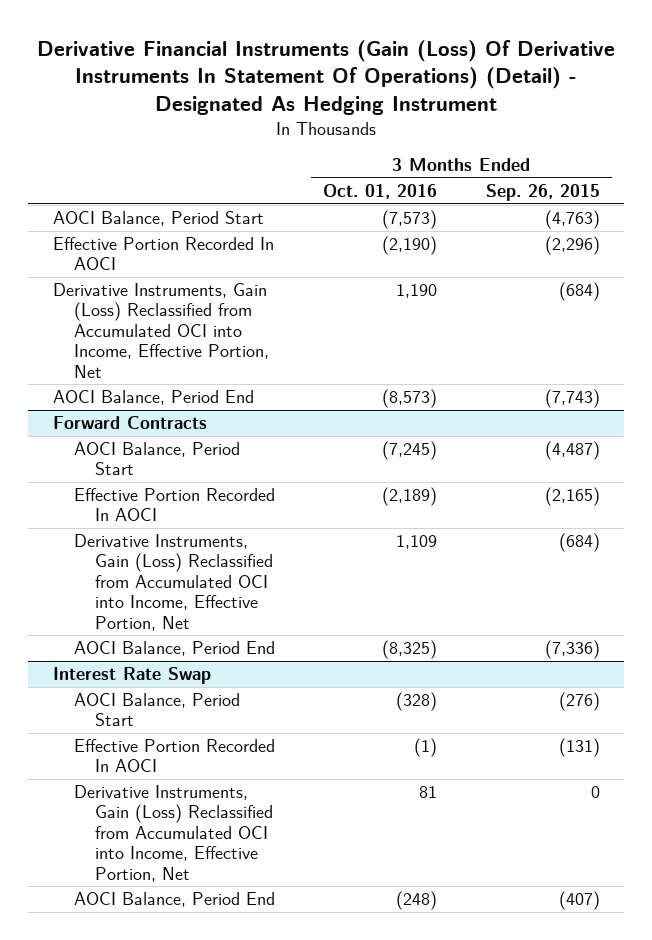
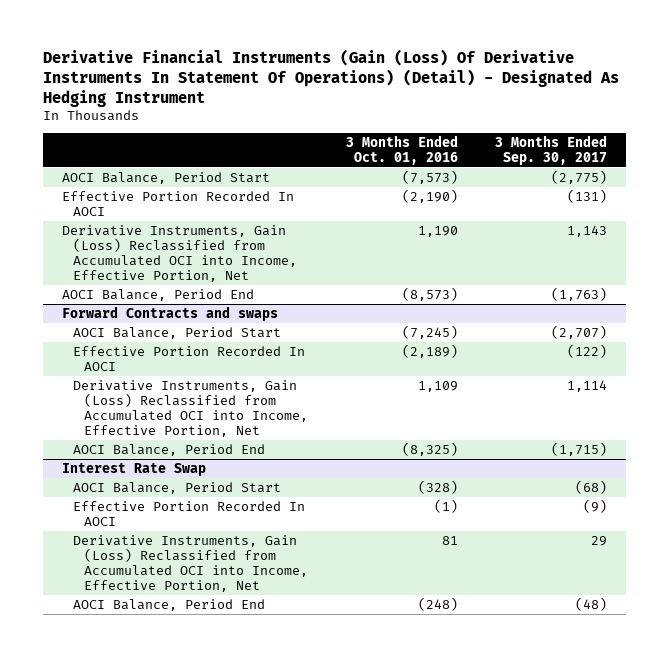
- | 3 Months Ended Oct. 01, 2016 | 3 Months Ended Sep. 26, 2015
+ | 3 Months Ended Oct. 01, 2016 | 3 Months Ended Sep. 30, 2017
- Forward Contracts
+ Forward Contracts and swaps

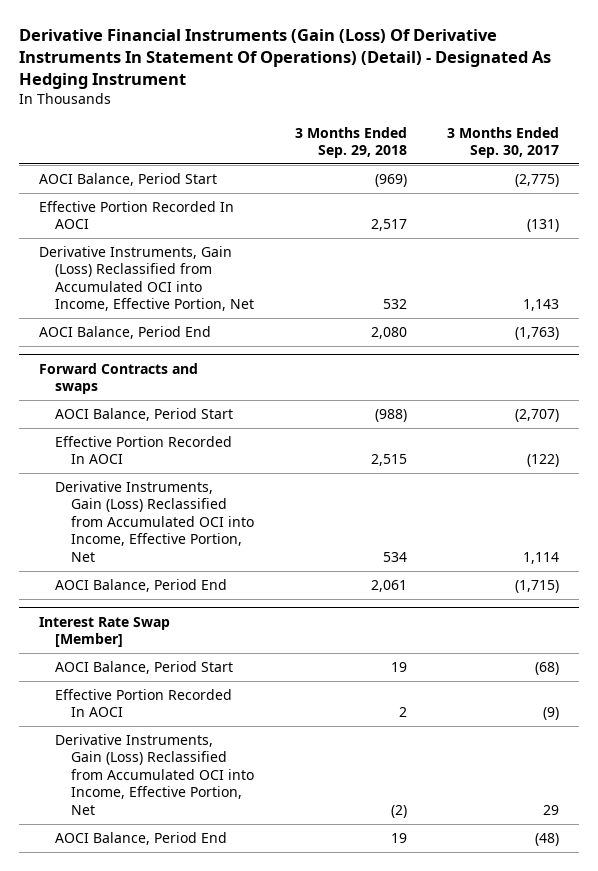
- | 3 Months Ended Oct. 01, 2016 | 3 Months Ended Sep. 30, 2017
+ | 3 Months Ended Sep. 29, 2018 | 3 Months Ended Sep. 30, 2017
- Interest Rate Swap
+ Interest Rate Swap [Member]

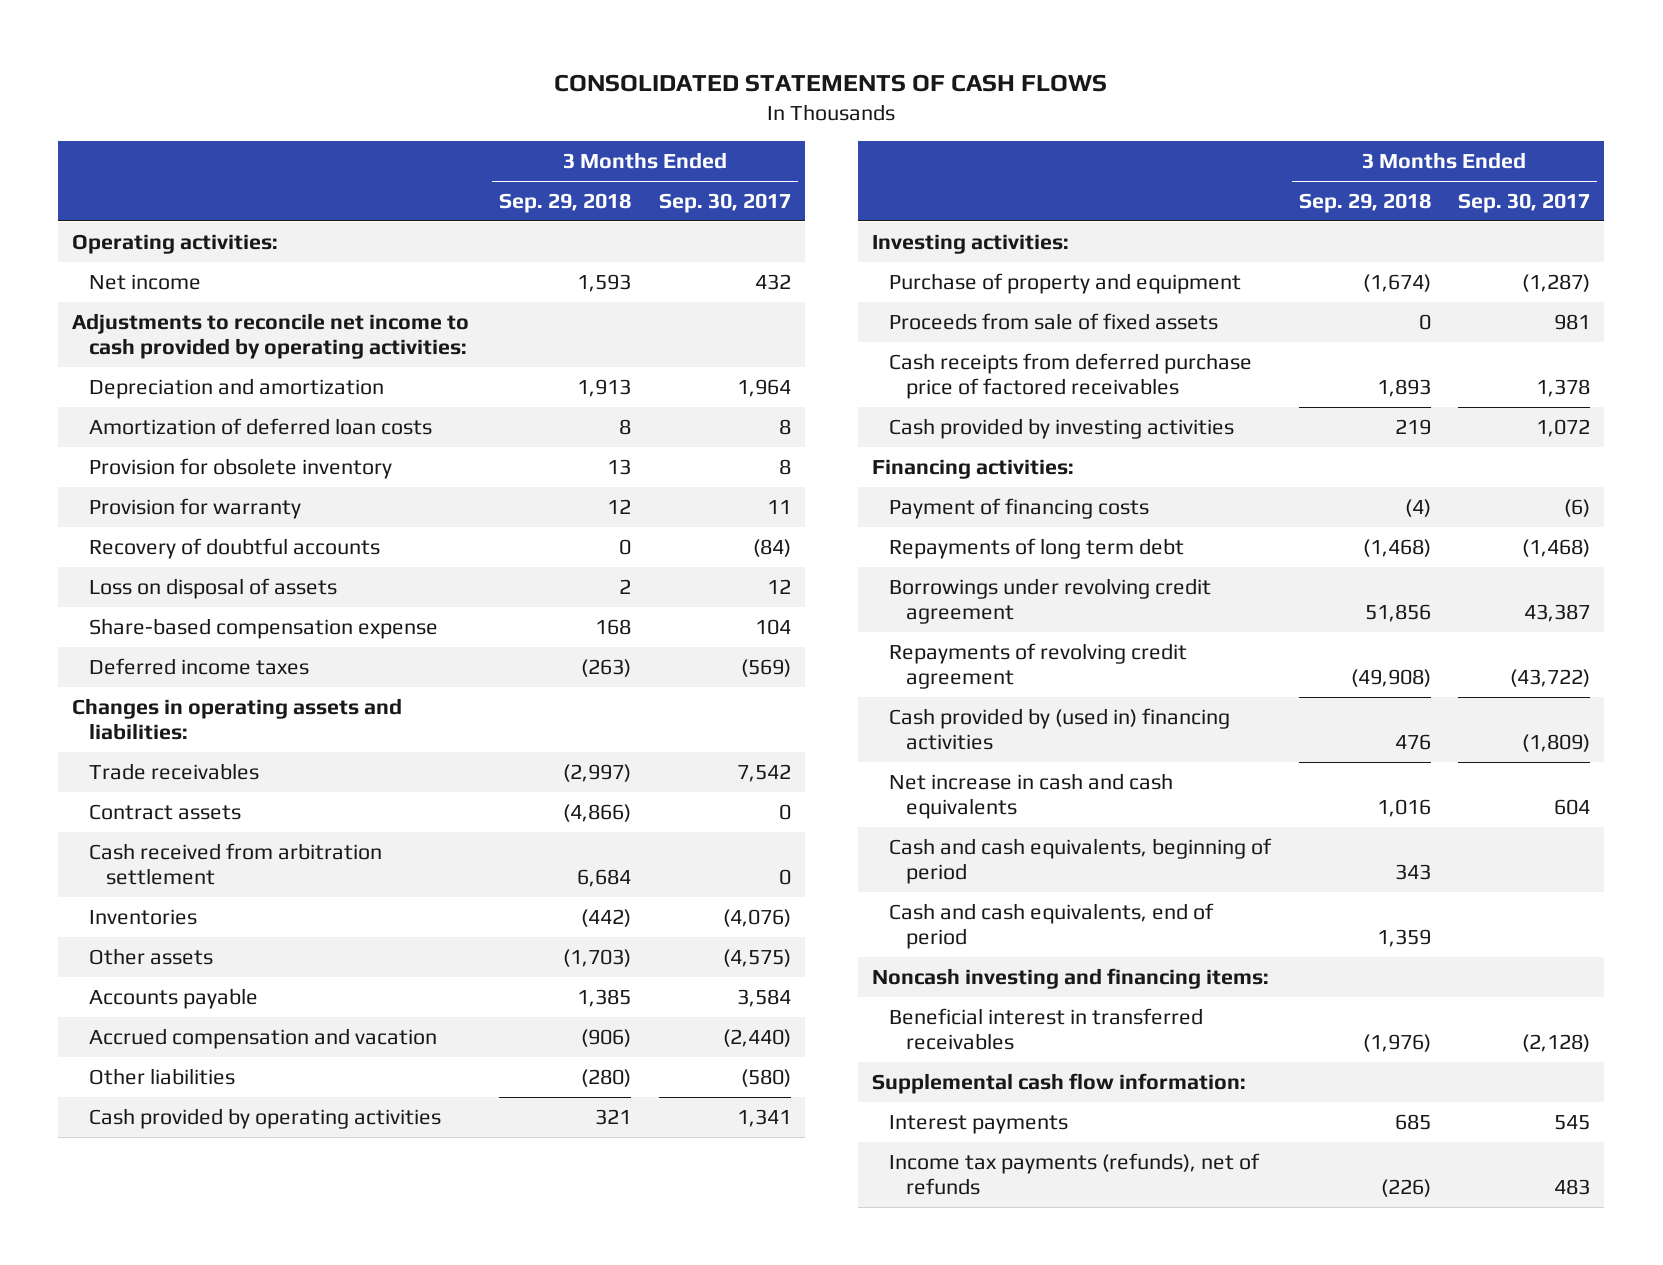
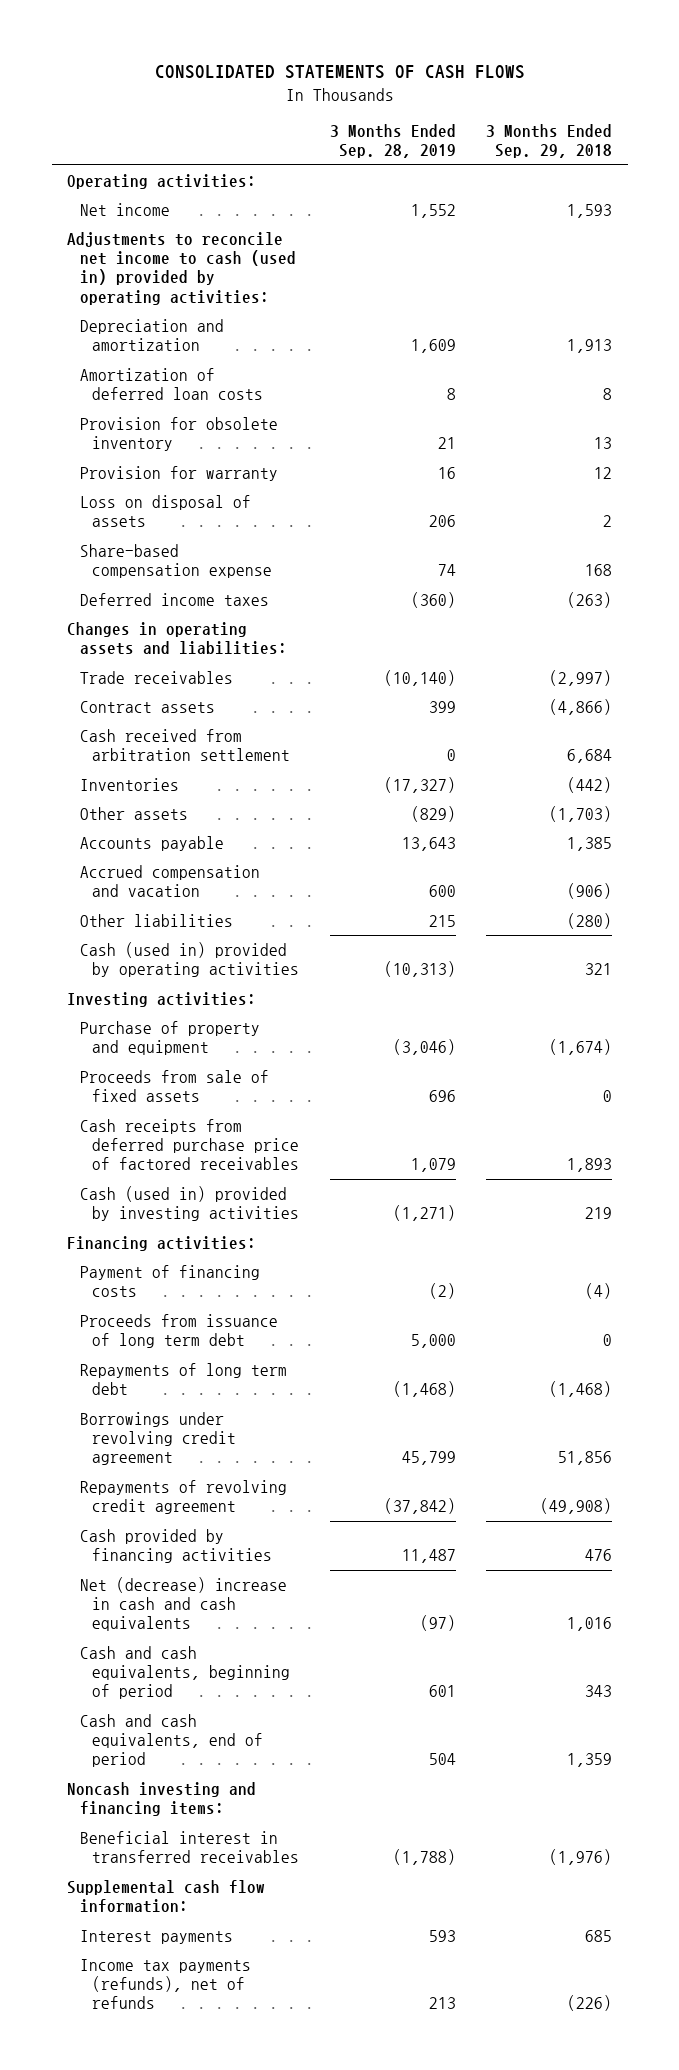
- | 3 Months Ended Sep. 29, 2018 | 3 Months Ended Sep. 30, 2017
+ | 3 Months Ended Sep. 28, 2019 | 3 Months Ended Sep. 29, 2018
- Adjustments to reconcile net income to cash provided by operating activities:
+ Adjustments to reconcile net income to cash (used in) provided by operating activities:
- Recovery of doubtful accounts | 0 | (84)
- Cash provided by operating activities | 321 | 1,341
+ Cash (used in) provided by operating activities | (10,313) | 321
- Cash provided by investing activities | 219 | 1,072
+ Cash (used in) provided by investing activities | (1,271) | 219
+ Proceeds from issuance of long term debt | 5,000 | 0
- Cash provided by (used in) financing activities | 476 | (1,809)
- Net increase in cash and cash equivalents | 1,016 | 604
+ Cash provided by financing activities | 11,487 | 476
+ Net (decrease) increase in cash and cash equivalents | (97) | 1,016

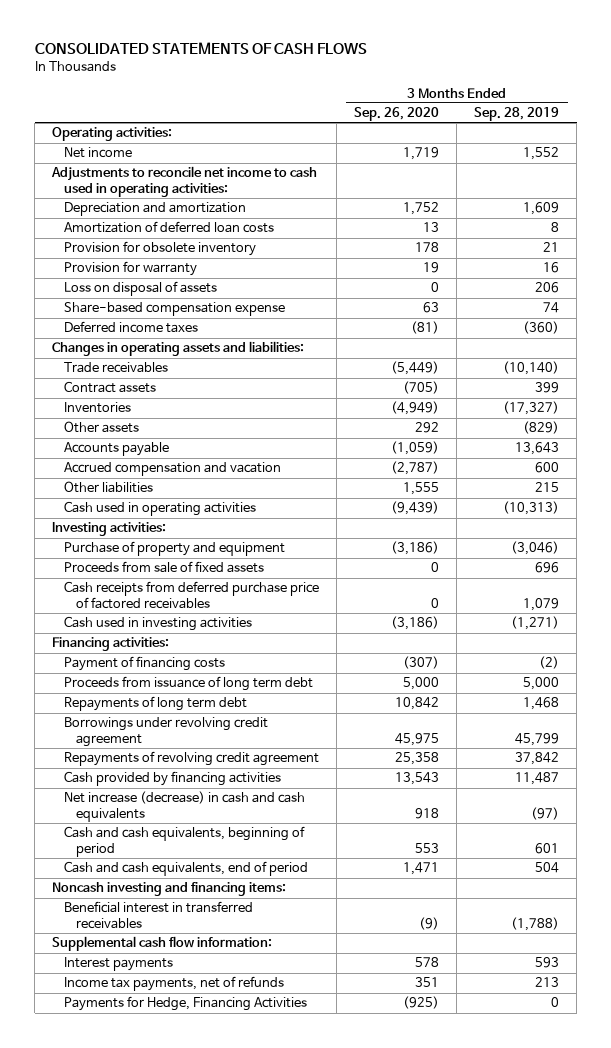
- | 3 Months Ended Sep. 28, 2019 | 3 Months Ended Sep. 29, 2018
+ | 3 Months Ended Sep. 26, 2020 | 3 Months Ended Sep. 28, 2019
- Adjustments to reconcile net income to cash (used in) provided by operating activities:
+ Adjustments to reconcile net income to cash used in operating activities:
- Cash received from arbitration settlement | 0 | 6,684
- Cash (used in) provided by operating activities | (10,313) | 321
+ Cash used in operating activities | (9,439) | (10,313)
- Cash (used in) provided by investing activities | (1,271) | 219
+ Cash used in investing activities | (3,186) | (1,271)
- Repayments of long term debt | (1,468) | (1,468)
+ Repayments of long term debt | 10,842 | 1,468
- Repayments of revolving credit agreement | (37,842) | (49,908)
+ Repayments of revolving credit agreement | 25,358 | 37,842
- Net (decrease) increase in cash and cash equivalents | (97) | 1,016
+ Net increase (decrease) in cash and cash equivalents | 918 | (97)
- Income tax payments (refunds), net of refunds | 213 | (226)
+ Income tax payments, net of refunds | 351 | 213
+ Payments for Hedge, Financing Activities | (925) | 0

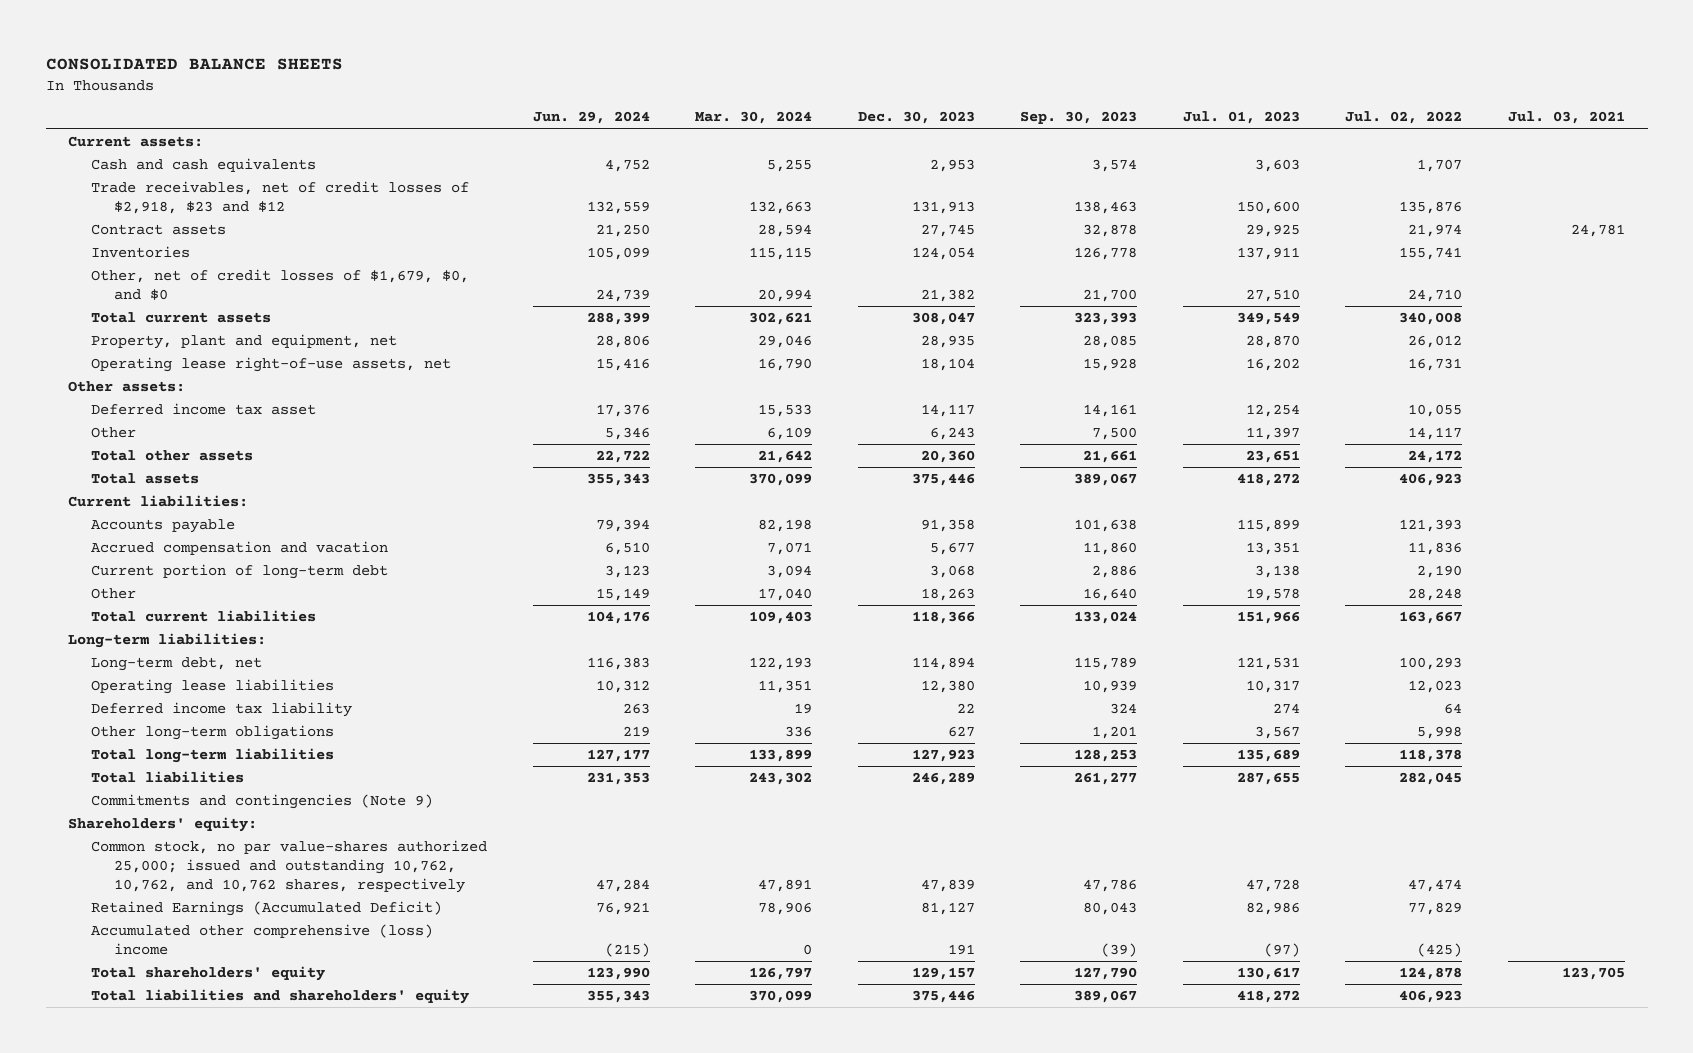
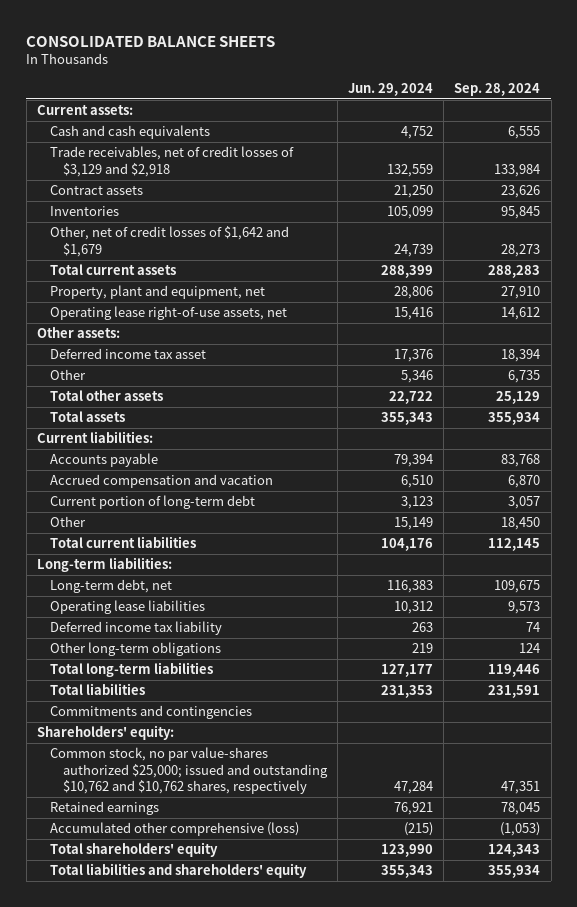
- | Jun. 29, 2024 | Mar. 30, 2024 | Dec. 30, 2023 | Sep. 30, 2023 | Jul. 01, 2023 | Jul. 02, 2022 | Jul. 03, 2021
+ | Jun. 29, 2024 | Sep. 28, 2024
- Trade receivables, net of credit losses of $2,918, $23 and $12 | 132,559 | 132,663 | 131,913 | 138,463 | 150,600 | 135,876 |
+ Trade receivables, net of credit losses of $3,129 and $2,918 | 132,559 | 133,984
- Other, net of credit losses of $1,679, $0, and $0 | 24,739 | 20,994 | 21,382 | 21,700 | 27,510 | 24,710 |
+ Other, net of credit losses of $1,642 and $1,679 | 24,739 | 28,273
- Commitments and contingencies (Note 9)
+ Commitments and contingencies
- Common stock, no par value-shares authorized 25,000; issued and outstanding 10,762, 10,762, and 10,762 shares, respectively | 47,284 | 47,891 | 47,839 | 47,786 | 47,728 | 47,474 |
- Retained Earnings (Accumulated Deficit) | 76,921 | 78,906 | 81,127 | 80,043 | 82,986 | 77,829 |
- Accumulated other comprehensive (loss) income | (215) | 0 | 191 | (39) | (97) | (425) |
+ Common stock, no par value-shares authorized $25,000; issued and outstanding $10,762 and $10,762 shares, respectively | 47,284 | 47,351
+ Retained earnings | 76,921 | 78,045
+ Accumulated other comprehensive (loss) | (215) | (1,053)

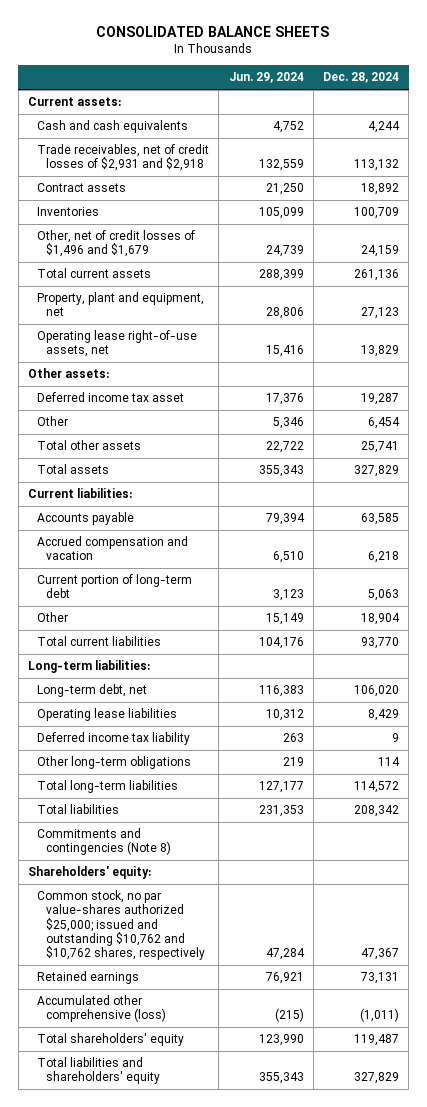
- | Jun. 29, 2024 | Sep. 28, 2024
+ | Jun. 29, 2024 | Dec. 28, 2024
- Trade receivables, net of credit losses of $3,129 and $2,918 | 132,559 | 133,984
+ Trade receivables, net of credit losses of $2,931 and $2,918 | 132,559 | 113,132
- Other, net of credit losses of $1,642 and $1,679 | 24,739 | 28,273
+ Other, net of credit losses of $1,496 and $1,679 | 24,739 | 24,159
- Commitments and contingencies
+ Commitments and contingencies (Note 8)

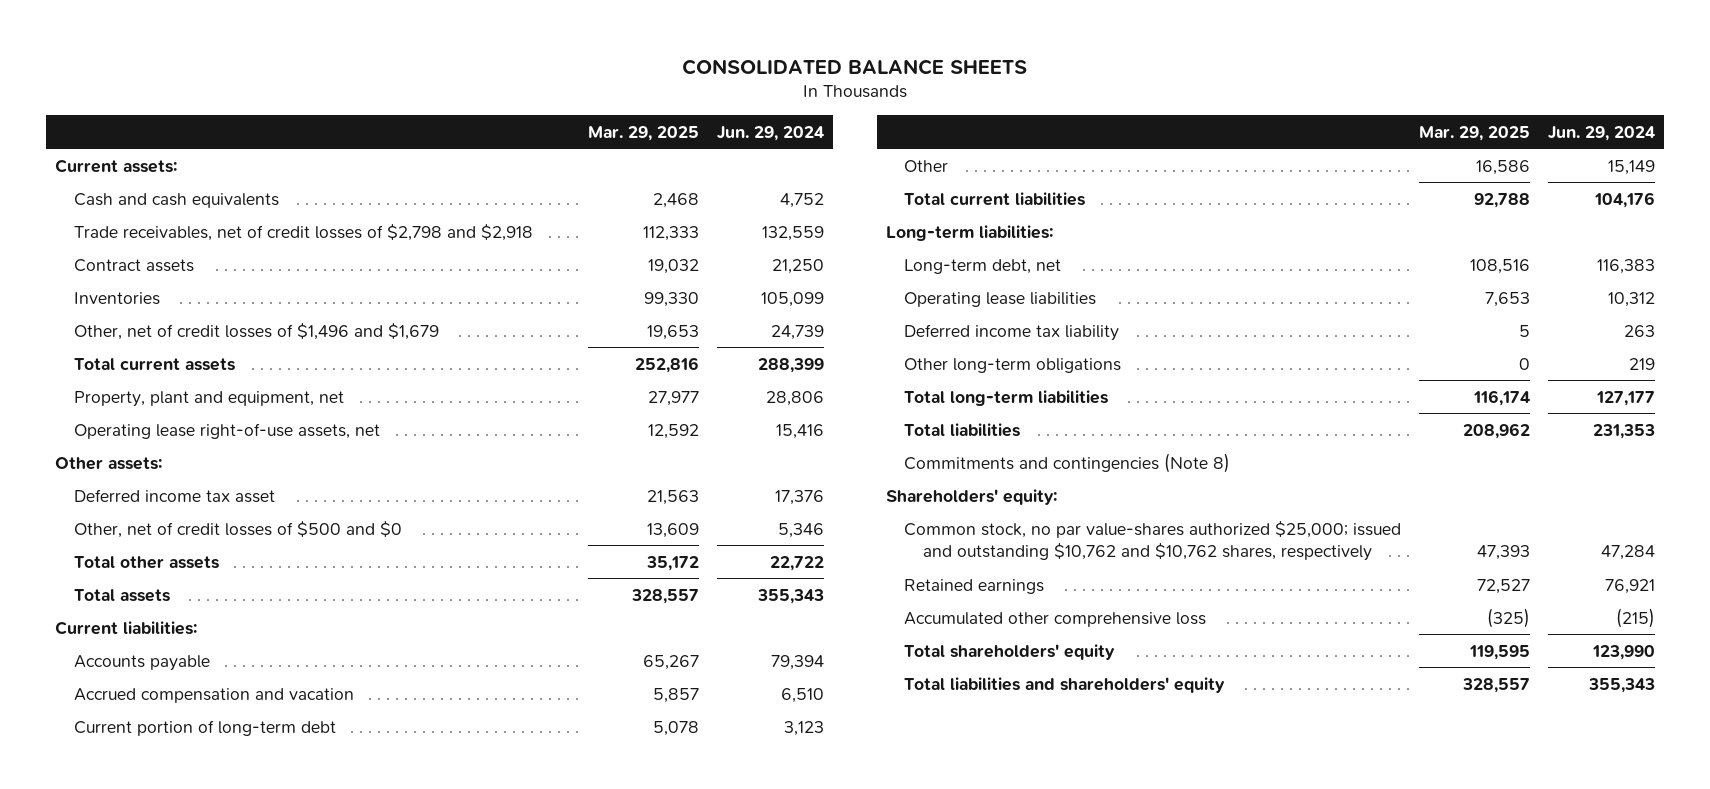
- | Jun. 29, 2024 | Dec. 28, 2024
+ | Mar. 29, 2025 | Jun. 29, 2024
- Trade receivables, net of credit losses of $2,931 and $2,918 | 132,559 | 113,132
+ Trade receivables, net of credit losses of $2,798 and $2,918 | 112,333 | 132,559
- Other | 5,346 | 6,454
+ Other, net of credit losses of $500 and $0 | 13,609 | 5,346
- Accumulated other comprehensive (loss) | (215) | (1,011)
+ Accumulated other comprehensive loss | (325) | (215)

